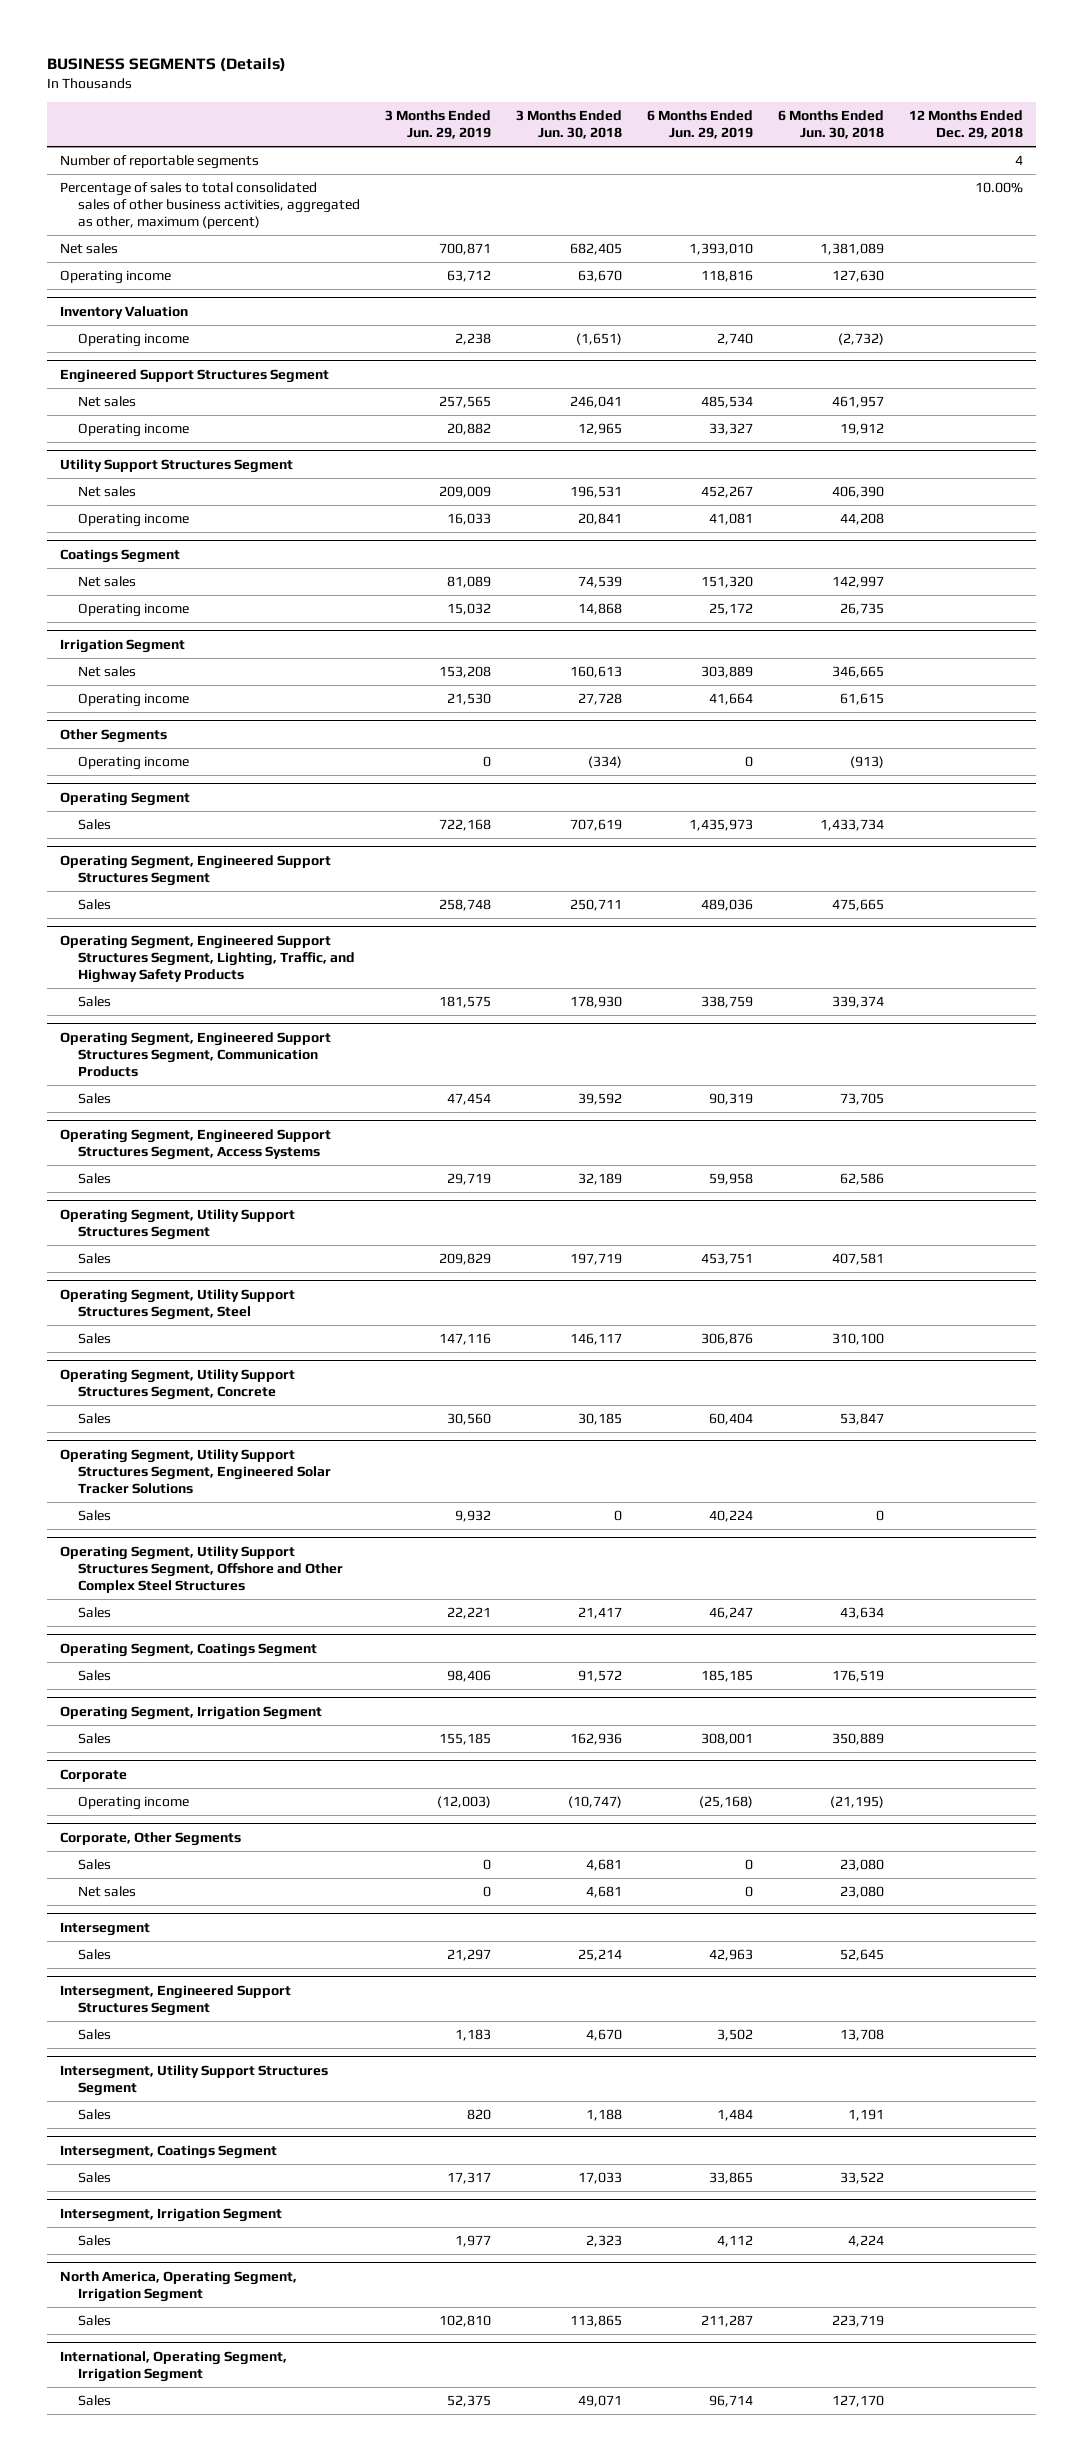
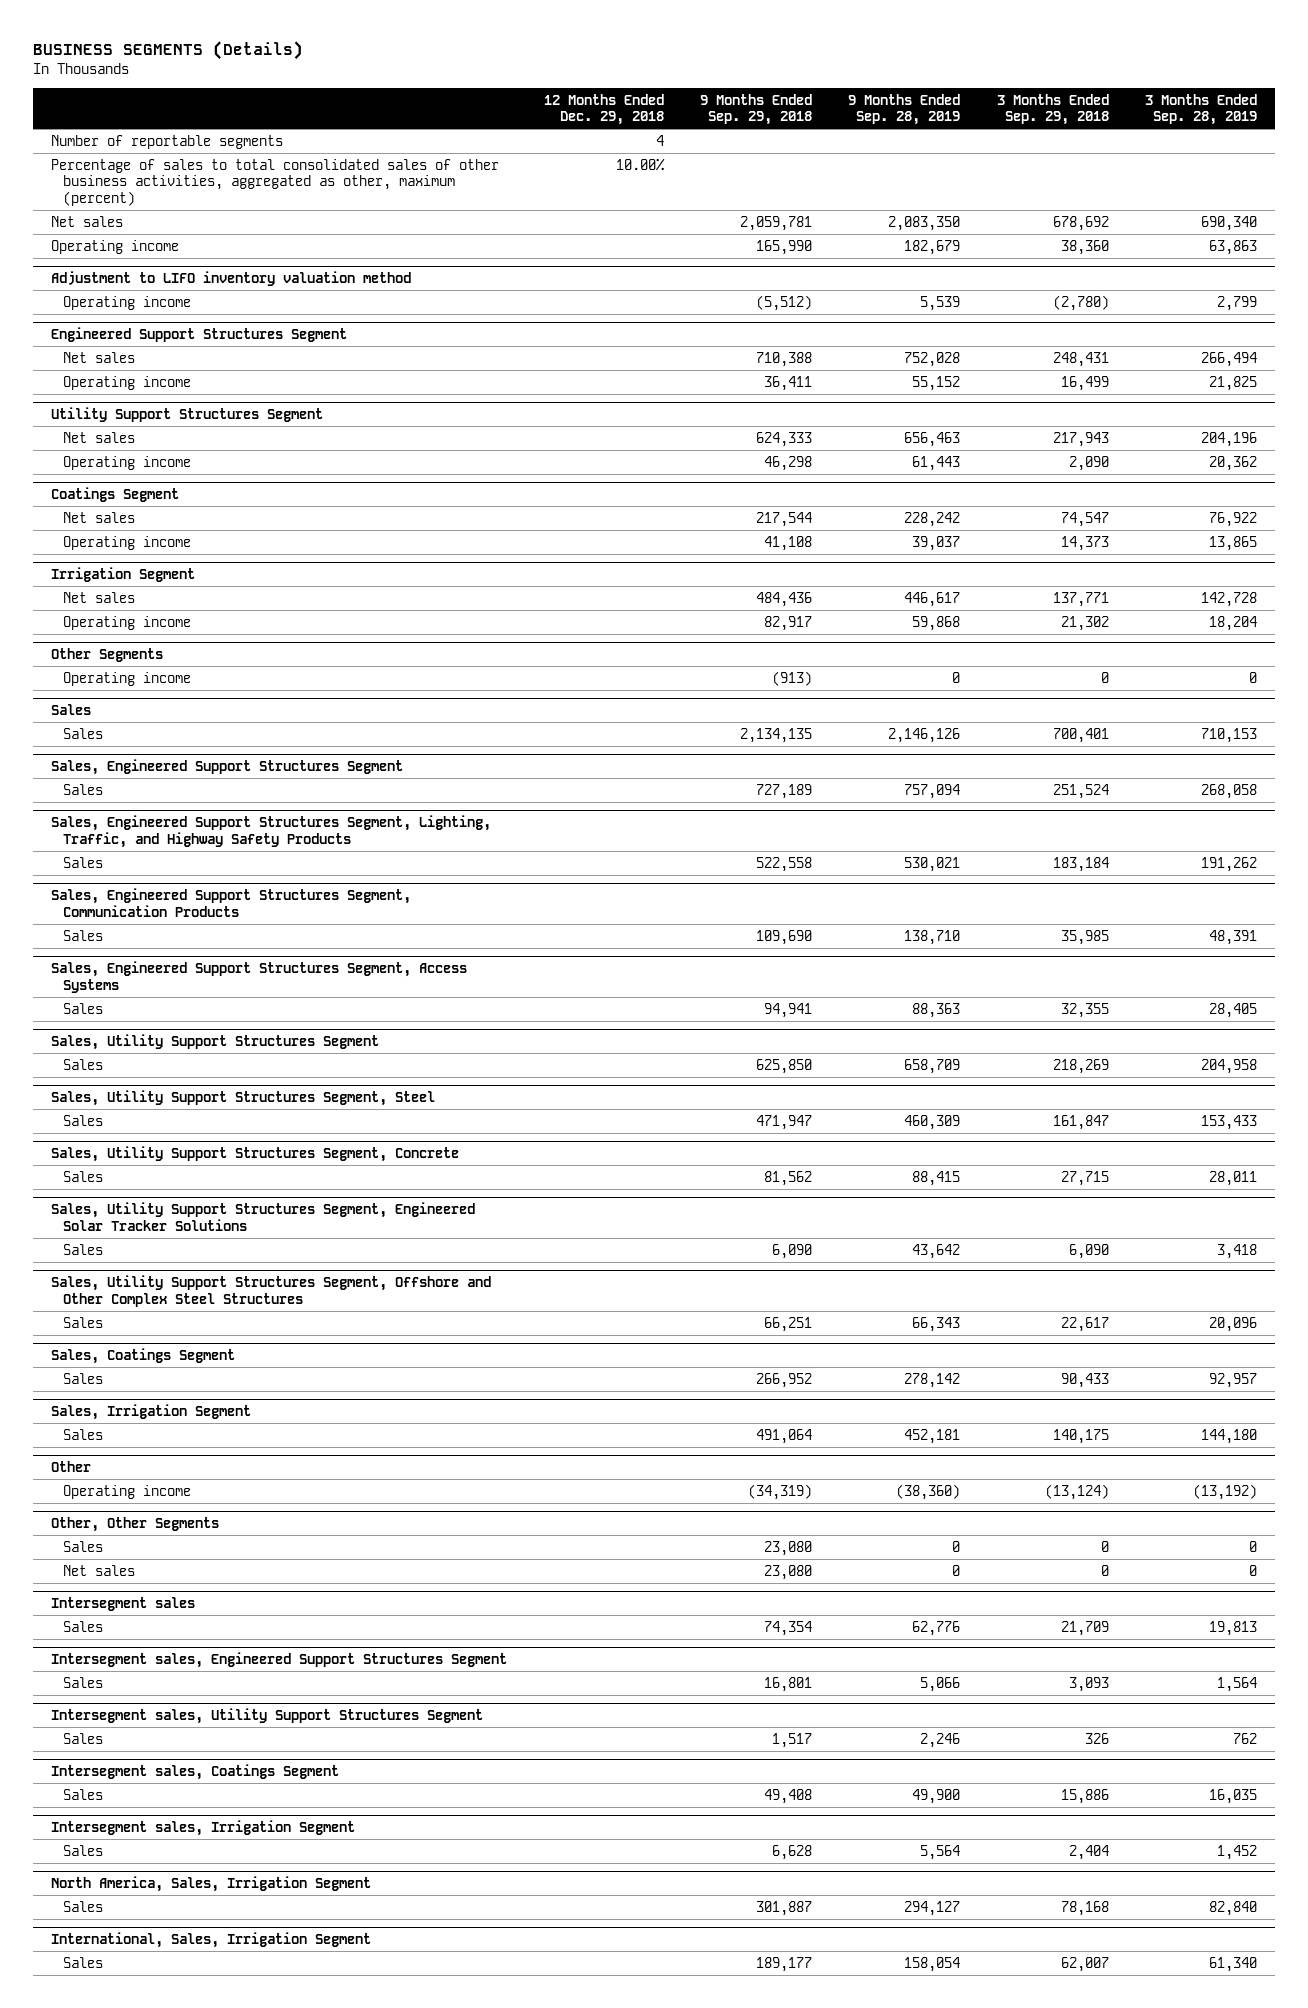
- | 3 Months Ended Jun. 29, 2019 | 3 Months Ended Jun. 30, 2018 | 6 Months Ended Jun. 29, 2019 | 6 Months Ended Jun. 30, 2018 | 12 Months Ended Dec. 29, 2018
+ | 12 Months Ended Dec. 29, 2018 | 9 Months Ended Sep. 29, 2018 | 9 Months Ended Sep. 28, 2019 | 3 Months Ended Sep. 29, 2018 | 3 Months Ended Sep. 28, 2019
- Inventory Valuation
+ Adjustment to LIFO inventory valuation method
- Operating Segment
+ Sales
- Operating Segment, Engineered Support Structures Segment
+ Sales, Engineered Support Structures Segment
- Operating Segment, Engineered Support Structures Segment, Lighting, Traffic, and Highway Safety Products
+ Sales, Engineered Support Structures Segment, Lighting, Traffic, and Highway Safety Products
- Operating Segment, Engineered Support Structures Segment, Communication Products
+ Sales, Engineered Support Structures Segment, Communication Products
- Operating Segment, Engineered Support Structures Segment, Access Systems
+ Sales, Engineered Support Structures Segment, Access Systems
- Operating Segment, Utility Support Structures Segment
+ Sales, Utility Support Structures Segment
- Operating Segment, Utility Support Structures Segment, Steel
+ Sales, Utility Support Structures Segment, Steel
- Operating Segment, Utility Support Structures Segment, Concrete
+ Sales, Utility Support Structures Segment, Concrete
- Operating Segment, Utility Support Structures Segment, Engineered Solar Tracker Solutions
+ Sales, Utility Support Structures Segment, Engineered Solar Tracker Solutions
- Operating Segment, Utility Support Structures Segment, Offshore and Other Complex Steel Structures
+ Sales, Utility Support Structures Segment, Offshore and Other Complex Steel Structures
- Operating Segment, Coatings Segment
+ Sales, Coatings Segment
- Operating Segment, Irrigation Segment
+ Sales, Irrigation Segment
- Corporate
+ Other
- Corporate, Other Segments
+ Other, Other Segments
- Intersegment
+ Intersegment sales
- Intersegment, Engineered Support Structures Segment
+ Intersegment sales, Engineered Support Structures Segment
- Intersegment, Utility Support Structures Segment
+ Intersegment sales, Utility Support Structures Segment
- Intersegment, Coatings Segment
+ Intersegment sales, Coatings Segment
- Intersegment, Irrigation Segment
+ Intersegment sales, Irrigation Segment
- North America, Operating Segment, Irrigation Segment
+ North America, Sales, Irrigation Segment
- International, Operating Segment, Irrigation Segment
+ International, Sales, Irrigation Segment

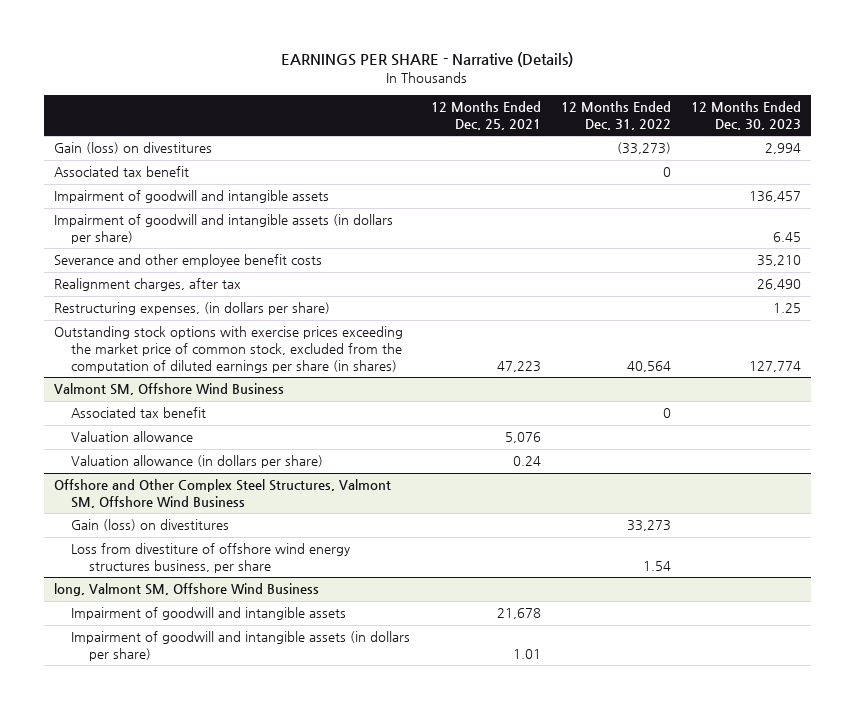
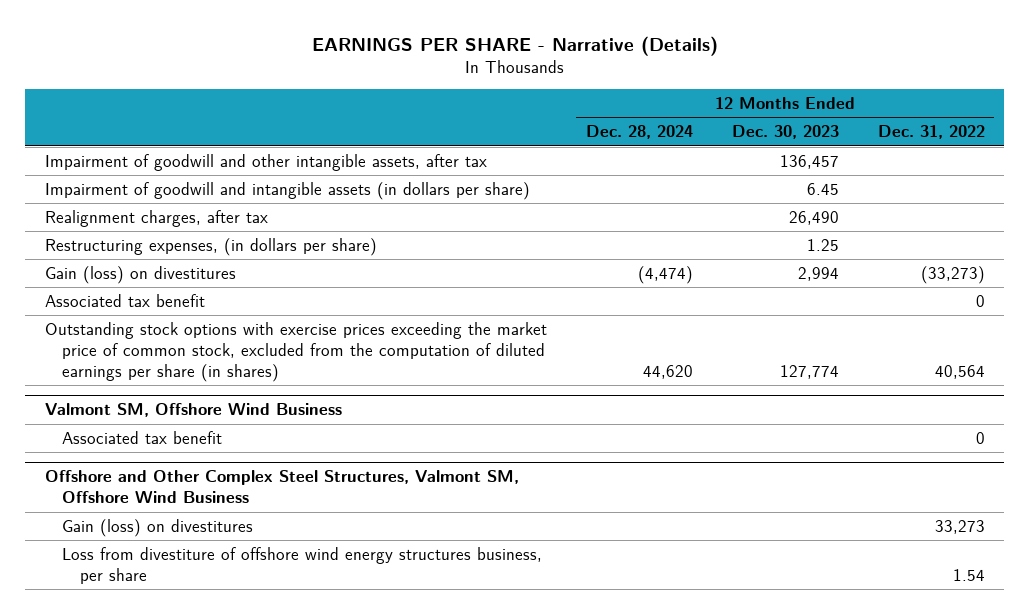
- | 12 Months Ended Dec. 25, 2021 | 12 Months Ended Dec. 31, 2022 | 12 Months Ended Dec. 30, 2023
+ | 12 Months Ended Dec. 28, 2024 | 12 Months Ended Dec. 30, 2023 | 12 Months Ended Dec. 31, 2022
- Impairment of goodwill and intangible assets | | | 136,457
+ Impairment of goodwill and other intangible assets, after tax | | 136,457 |
- Severance and other employee benefit costs | | | 35,210
moved down: Gain (loss) on divestitures | (4,474) | 2,994 | (33,273)
moved down: Associated tax benefit | | | 0
@ Valmont SM, Offshore Wind Business
- Valuation allowance | 5,076 | |
- Valuation allowance (in dollars per share) | 0.24 | |
- long, Valmont SM, Offshore Wind Business
- Impairment of goodwill and intangible assets | 21,678 | |
- Impairment of goodwill and intangible assets (in dollars per share) | 1.01 | |

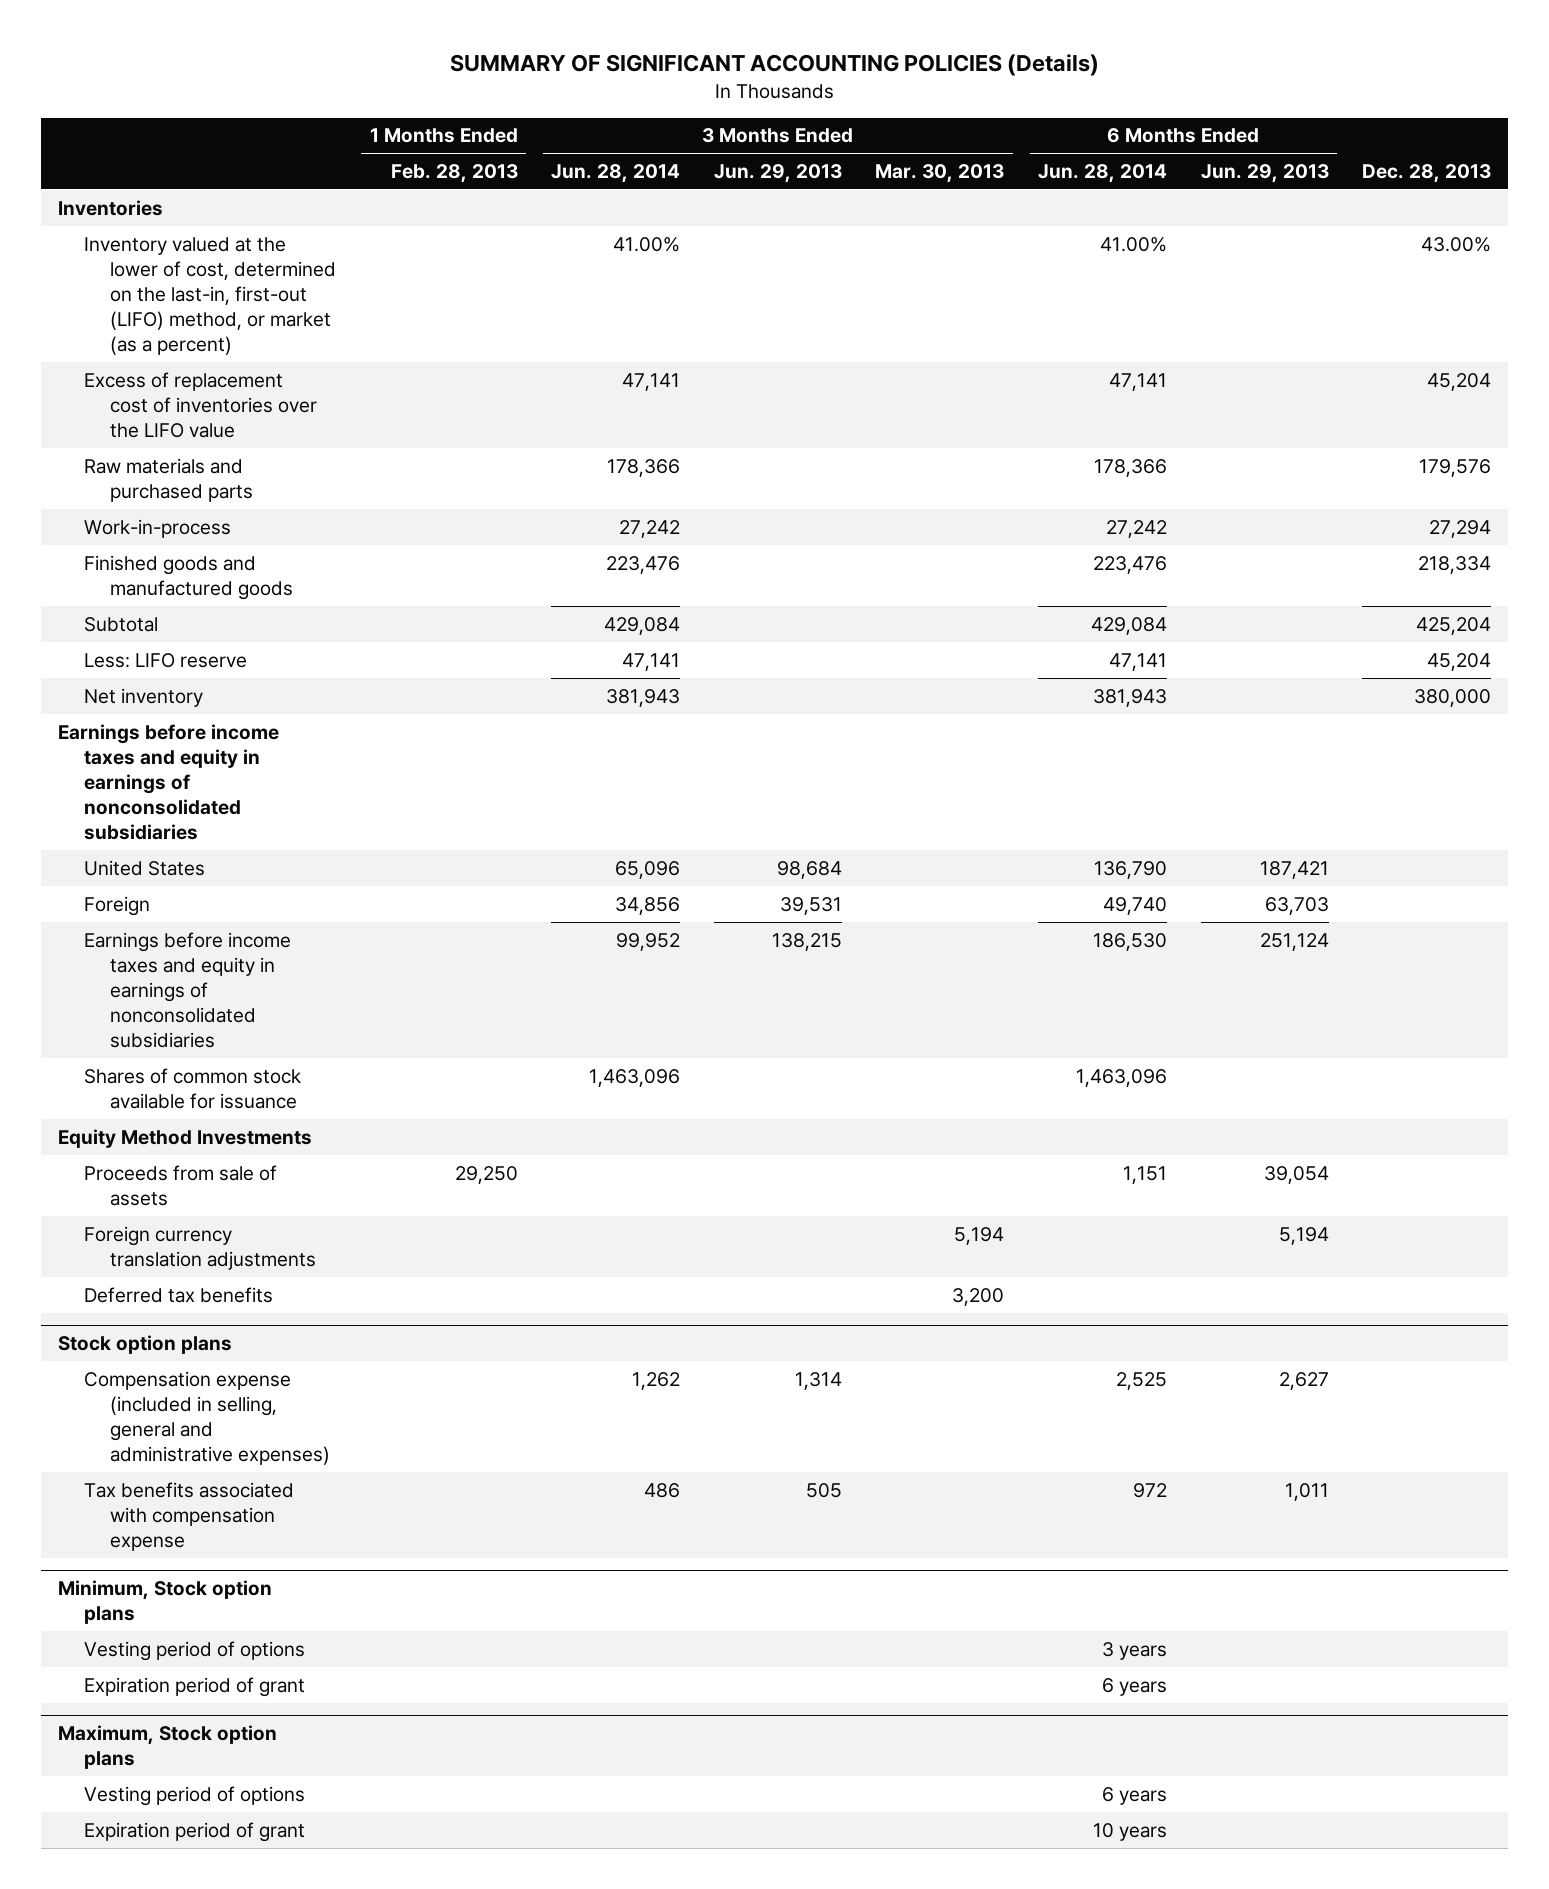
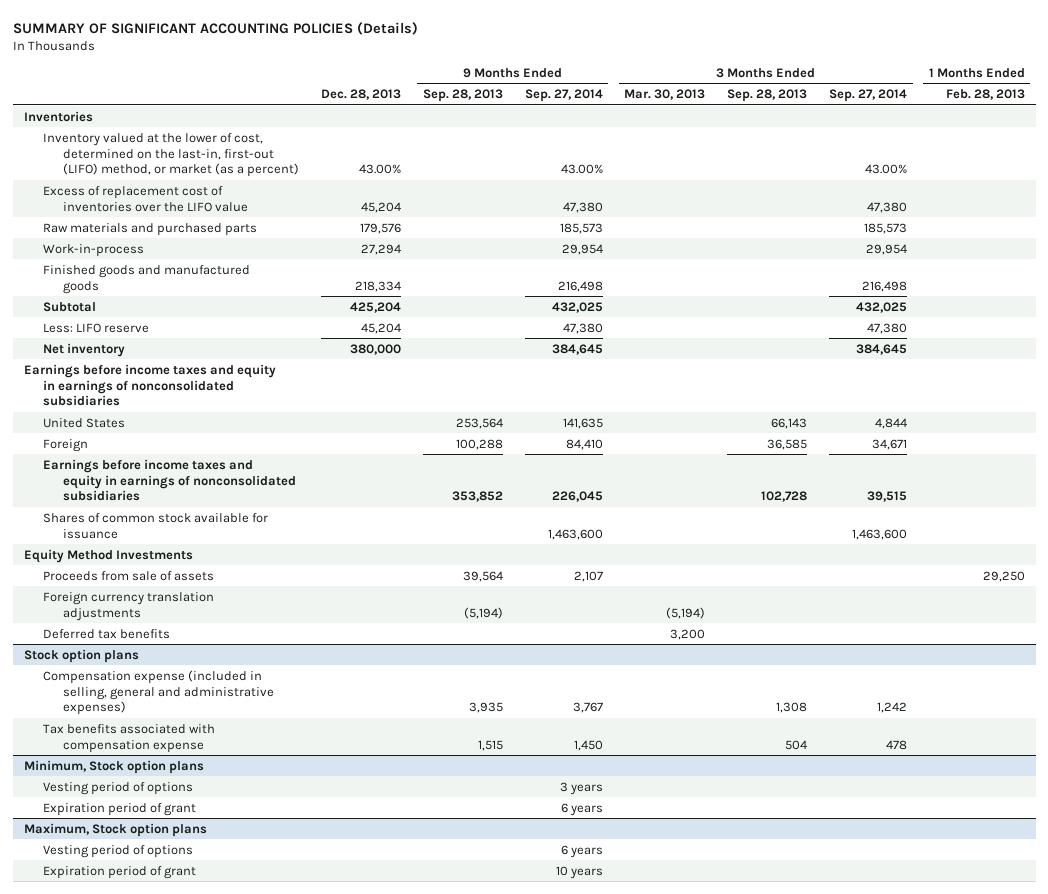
- | 1 Months Ended Feb. 28, 2013 | 3 Months Ended Jun. 28, 2014 | 3 Months Ended Jun. 29, 2013 | 3 Months Ended Mar. 30, 2013 | 6 Months Ended Jun. 28, 2014 | 6 Months Ended Jun. 29, 2013 | Dec. 28, 2013
+ | Dec. 28, 2013 | 9 Months Ended Sep. 28, 2013 | 9 Months Ended Sep. 27, 2014 | 3 Months Ended Mar. 30, 2013 | 3 Months Ended Sep. 28, 2013 | 3 Months Ended Sep. 27, 2014 | 1 Months Ended Feb. 28, 2013
- Foreign currency translation adjustments | | | | 5,194 | | 5,194 |
+ Foreign currency translation adjustments | | (5,194) | | (5,194) | | |

